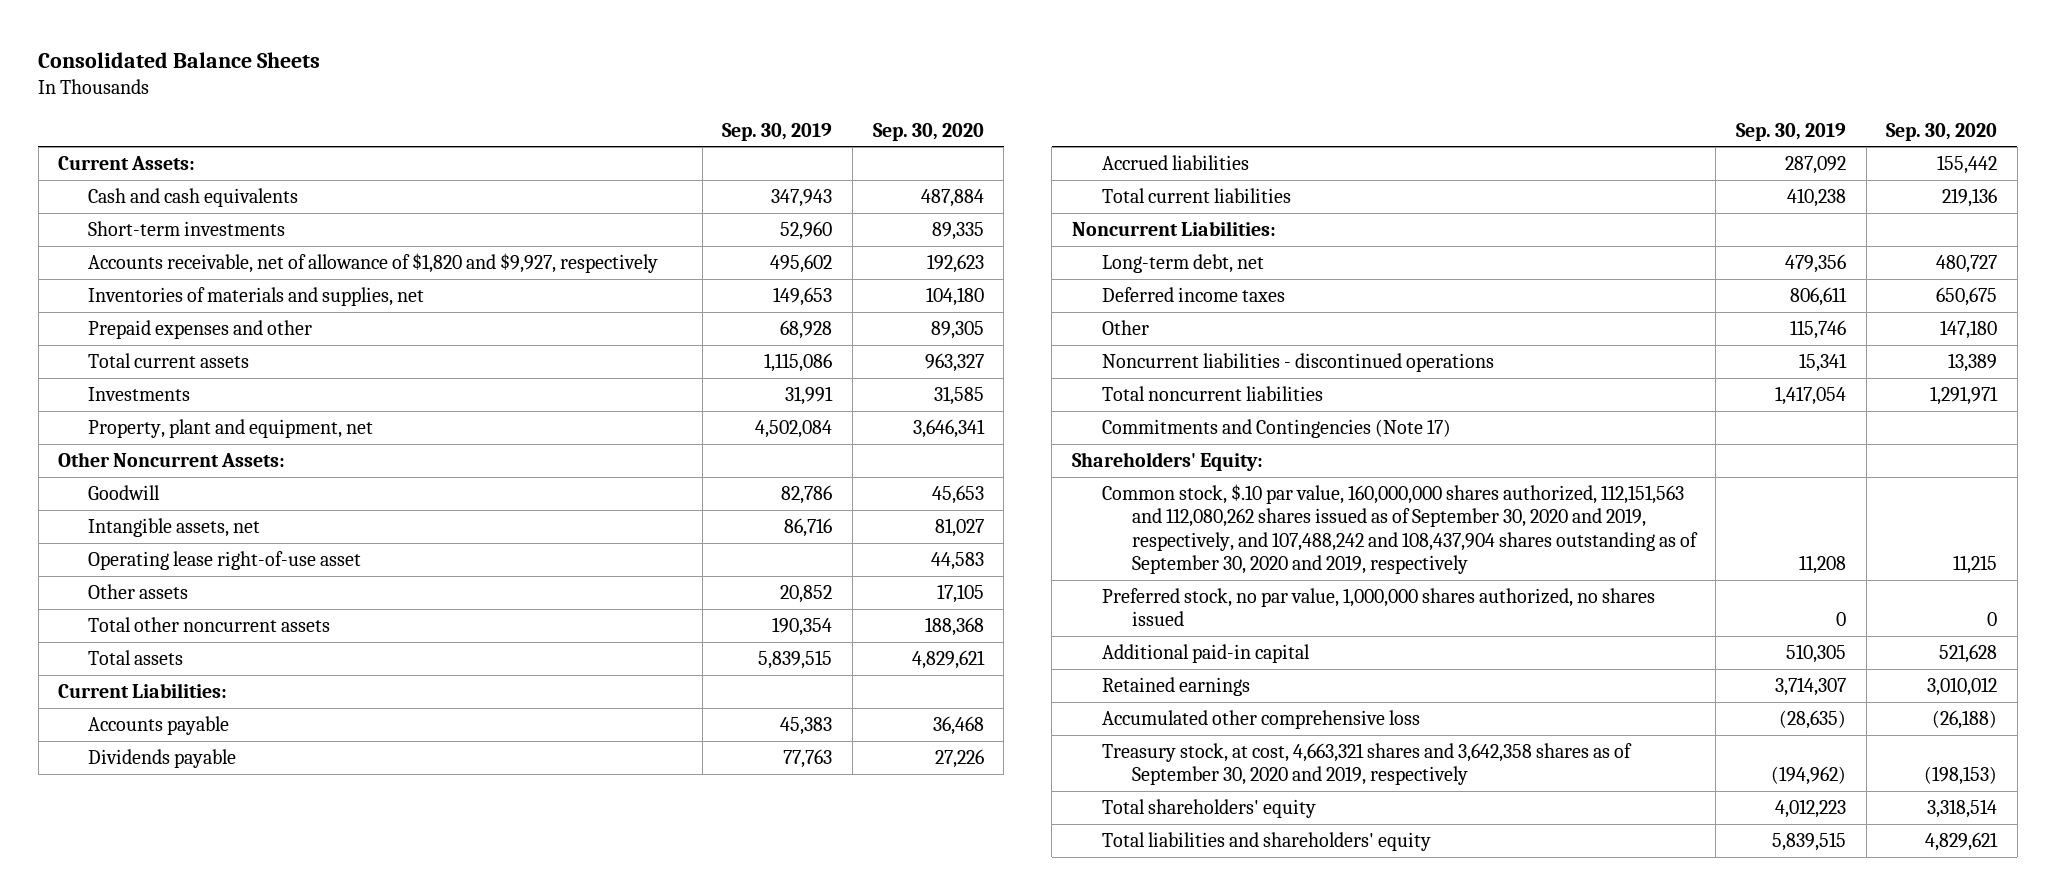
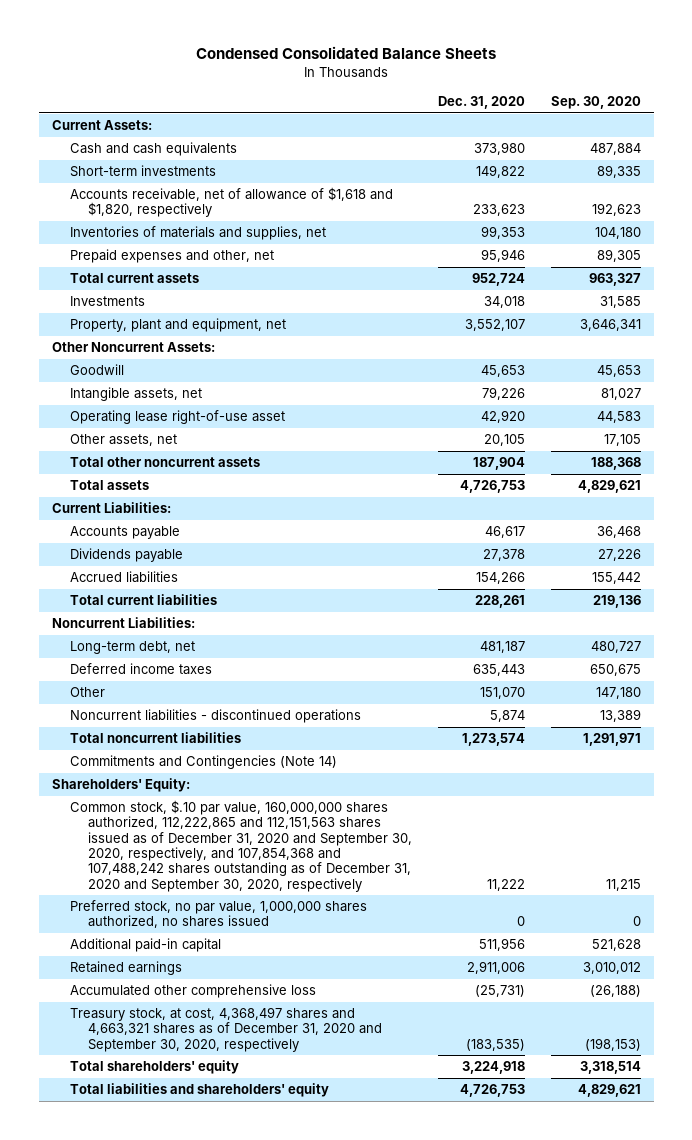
- Consolidated Balance Sheets
+ Condensed Consolidated Balance Sheets
- | Sep. 30, 2019 | Sep. 30, 2020
+ | Dec. 31, 2020 | Sep. 30, 2020
- Accounts receivable, net of allowance of $1,820 and $9,927, respectively | 495,602 | 192,623
+ Accounts receivable, net of allowance of $1,618 and $1,820, respectively | 233,623 | 192,623
- Prepaid expenses and other | 68,928 | 89,305
+ Prepaid expenses and other, net | 95,946 | 89,305
- Other assets | 20,852 | 17,105
+ Other assets, net | 20,105 | 17,105
- Commitments and Contingencies (Note 17)
+ Commitments and Contingencies (Note 14)
- Common stock, $.10 par value, 160,000,000 shares authorized, 112,151,563 and 112,080,262 shares issued as of September 30, 2020 and 2019, respectively, and 107,488,242 and 108,437,904 shares outstanding as of September 30, 2020 and 2019, respectively | 11,208 | 11,215
+ Common stock, $.10 par value, 160,000,000 shares authorized, 112,222,865 and 112,151,563 shares issued as of December 31, 2020 and September 30, 2020, respectively, and 107,854,368 and 107,488,242 shares outstanding as of December 31, 2020 and September 30, 2020, respectively | 11,222 | 11,215
- Treasury stock, at cost, 4,663,321 shares and 3,642,358 shares as of September 30, 2020 and 2019, respectively | (194,962) | (198,153)
+ Treasury stock, at cost, 4,368,497 shares and 4,663,321 shares as of December 31, 2020 and September 30, 2020, respectively | (183,535) | (198,153)

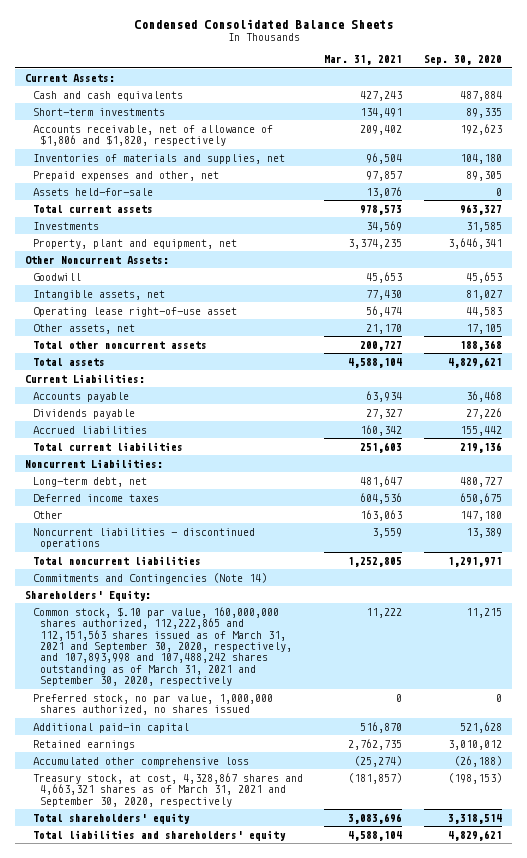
- | Dec. 31, 2020 | Sep. 30, 2020
+ | Mar. 31, 2021 | Sep. 30, 2020
- Accounts receivable, net of allowance of $1,618 and $1,820, respectively | 233,623 | 192,623
+ Accounts receivable, net of allowance of $1,806 and $1,820, respectively | 209,402 | 192,623
+ Assets held-for-sale | 13,076 | 0
- Common stock, $.10 par value, 160,000,000 shares authorized, 112,222,865 and 112,151,563 shares issued as of December 31, 2020 and September 30, 2020, respectively, and 107,854,368 and 107,488,242 shares outstanding as of December 31, 2020 and September 30, 2020, respectively | 11,222 | 11,215
+ Common stock, $.10 par value, 160,000,000 shares authorized, 112,222,865 and 112,151,563 shares issued as of March 31, 2021 and September 30, 2020, respectively, and 107,893,998 and 107,488,242 shares outstanding as of March 31, 2021 and September 30, 2020, respectively | 11,222 | 11,215
- Treasury stock, at cost, 4,368,497 shares and 4,663,321 shares as of December 31, 2020 and September 30, 2020, respectively | (183,535) | (198,153)
+ Treasury stock, at cost, 4,328,867 shares and 4,663,321 shares as of March 31, 2021 and September 30, 2020, respectively | (181,857) | (198,153)

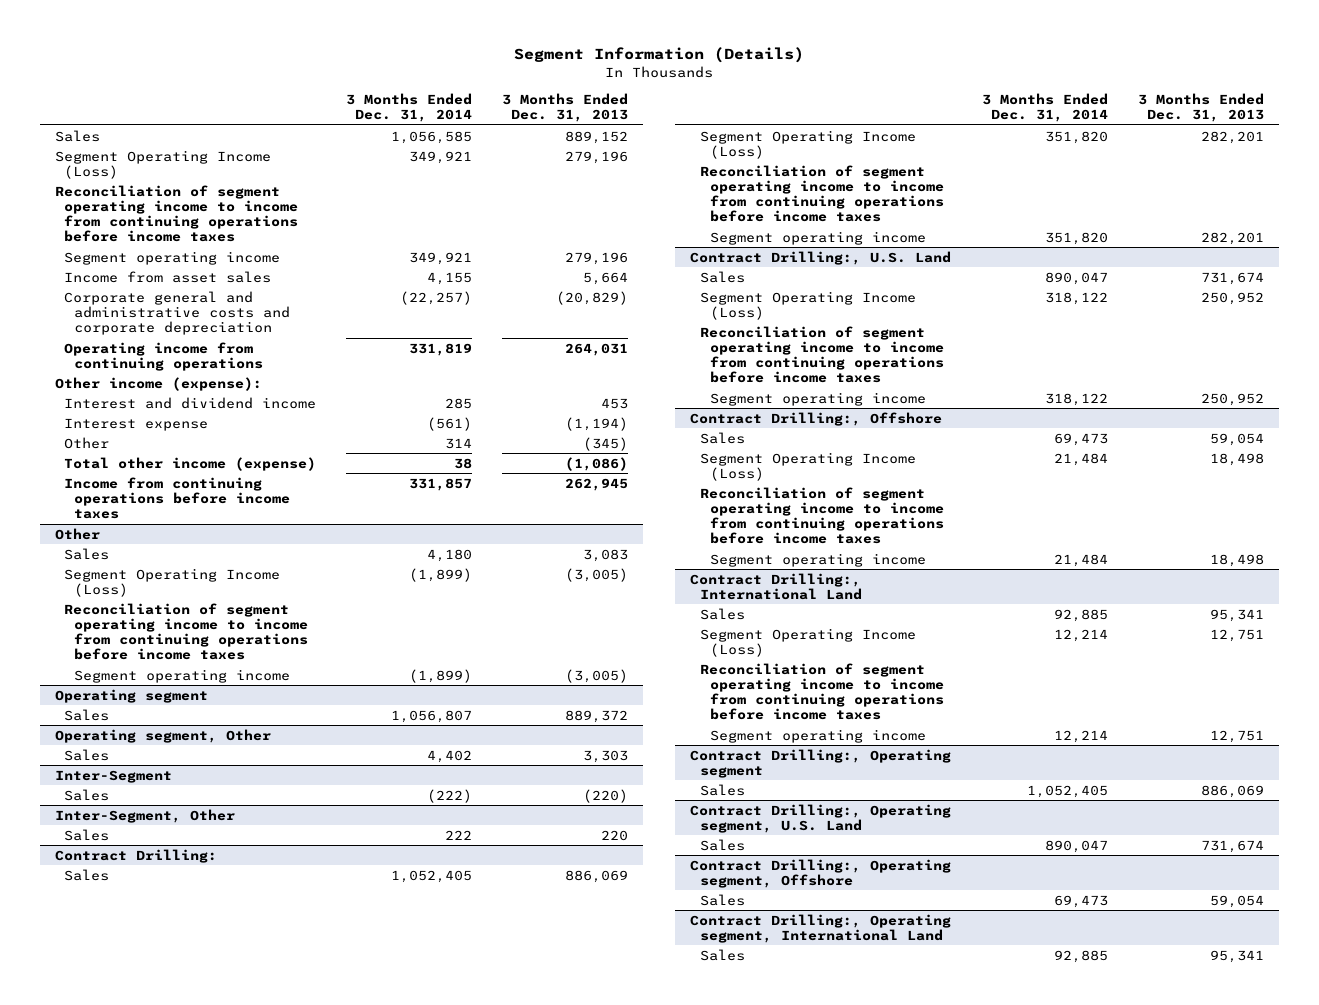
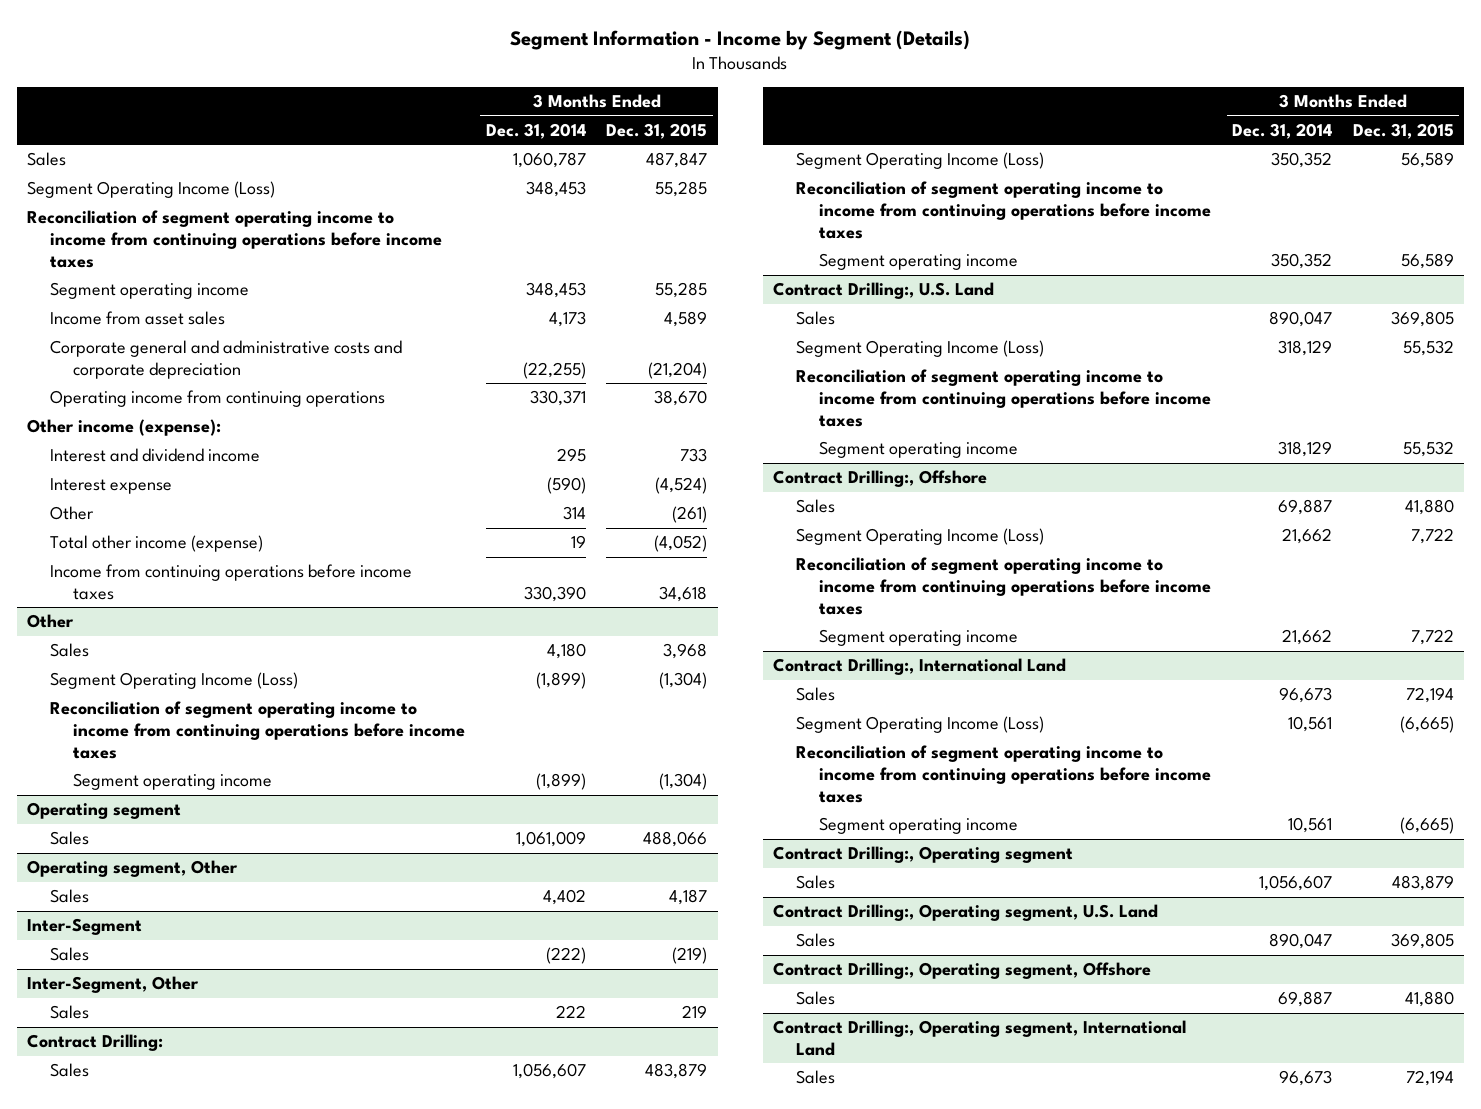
- Segment Information (Details)
+ Segment Information - Income by Segment (Details)
- | 3 Months Ended Dec. 31, 2014 | 3 Months Ended Dec. 31, 2013
+ | 3 Months Ended Dec. 31, 2014 | 3 Months Ended Dec. 31, 2015
- Sales | 1,056,585 | 889,152
- Segment Operating Income (Loss) | 349,921 | 279,196
+ Sales | 1,060,787 | 487,847
+ Segment Operating Income (Loss) | 348,453 | 55,285
- Segment operating income | 349,921 | 279,196
- Income from asset sales | 4,155 | 5,664
- Corporate general and administrative costs and corporate depreciation | (22,257) | (20,829)
- Operating income from continuing operations | 331,819 | 264,031
+ Segment operating income | 348,453 | 55,285
+ Income from asset sales | 4,173 | 4,589
+ Corporate general and administrative costs and corporate depreciation | (22,255) | (21,204)
+ Operating income from continuing operations | 330,371 | 38,670
- Interest and dividend income | 285 | 453
- Interest expense | (561) | (1,194)
+ Interest and dividend income | 295 | 733
+ Interest expense | (590) | (4,524)
- Total other income (expense) | 38 | (1,086)
- Income from continuing operations before income taxes | 331,857 | 262,945
+ Total other income (expense) | 19 | (4,052)
+ Income from continuing operations before income taxes | 330,390 | 34,618
@ Operating segment
- Sales | 1,056,807 | 889,372
+ Sales | 1,061,009 | 488,066
@ Contract Drilling:
- Sales | 1,052,405 | 886,069
- Segment Operating Income (Loss) | 351,820 | 282,201
+ Sales | 1,056,607 | 483,879
+ Segment Operating Income (Loss) | 350,352 | 56,589
- Segment operating income | 351,820 | 282,201
+ Segment operating income | 350,352 | 56,589
@ Contract Drilling:, U.S. Land
- Segment Operating Income (Loss) | 318,122 | 250,952
+ Segment Operating Income (Loss) | 318,129 | 55,532
- Segment operating income | 318,122 | 250,952
+ Segment operating income | 318,129 | 55,532
@ Contract Drilling:, Offshore
- Sales | 69,473 | 59,054
- Segment Operating Income (Loss) | 21,484 | 18,498
+ Sales | 69,887 | 41,880
+ Segment Operating Income (Loss) | 21,662 | 7,722
- Segment operating income | 21,484 | 18,498
+ Segment operating income | 21,662 | 7,722
@ Contract Drilling:, International Land
- Sales | 92,885 | 95,341
- Segment Operating Income (Loss) | 12,214 | 12,751
+ Sales | 96,673 | 72,194
+ Segment Operating Income (Loss) | 10,561 | (6,665)
- Segment operating income | 12,214 | 12,751
+ Segment operating income | 10,561 | (6,665)
@ Contract Drilling:, Operating segment
- Sales | 1,052,405 | 886,069
+ Sales | 1,056,607 | 483,879
@ Contract Drilling:, Operating segment, Offshore
- Sales | 69,473 | 59,054
+ Sales | 69,887 | 41,880
@ Contract Drilling:, Operating segment, International Land
- Sales | 92,885 | 95,341
+ Sales | 96,673 | 72,194

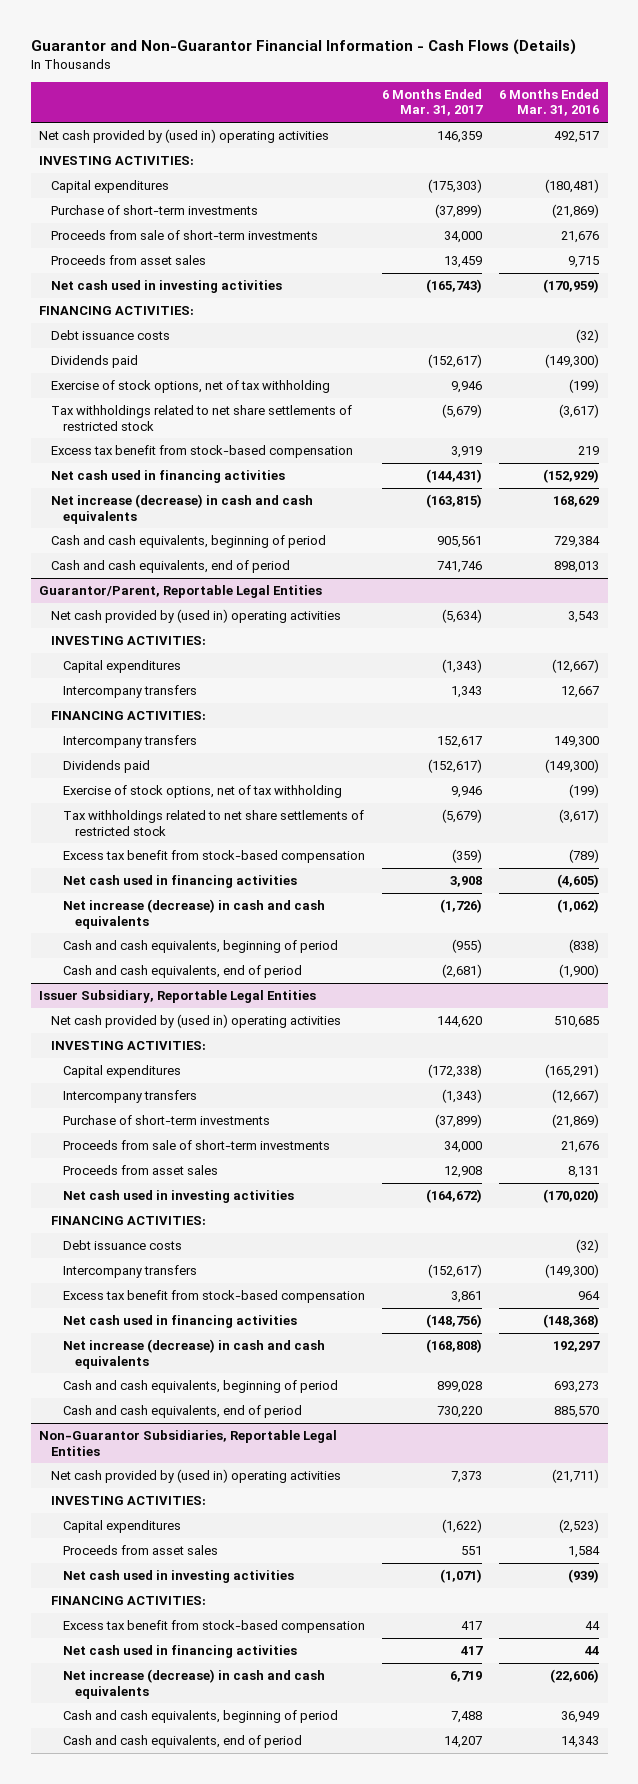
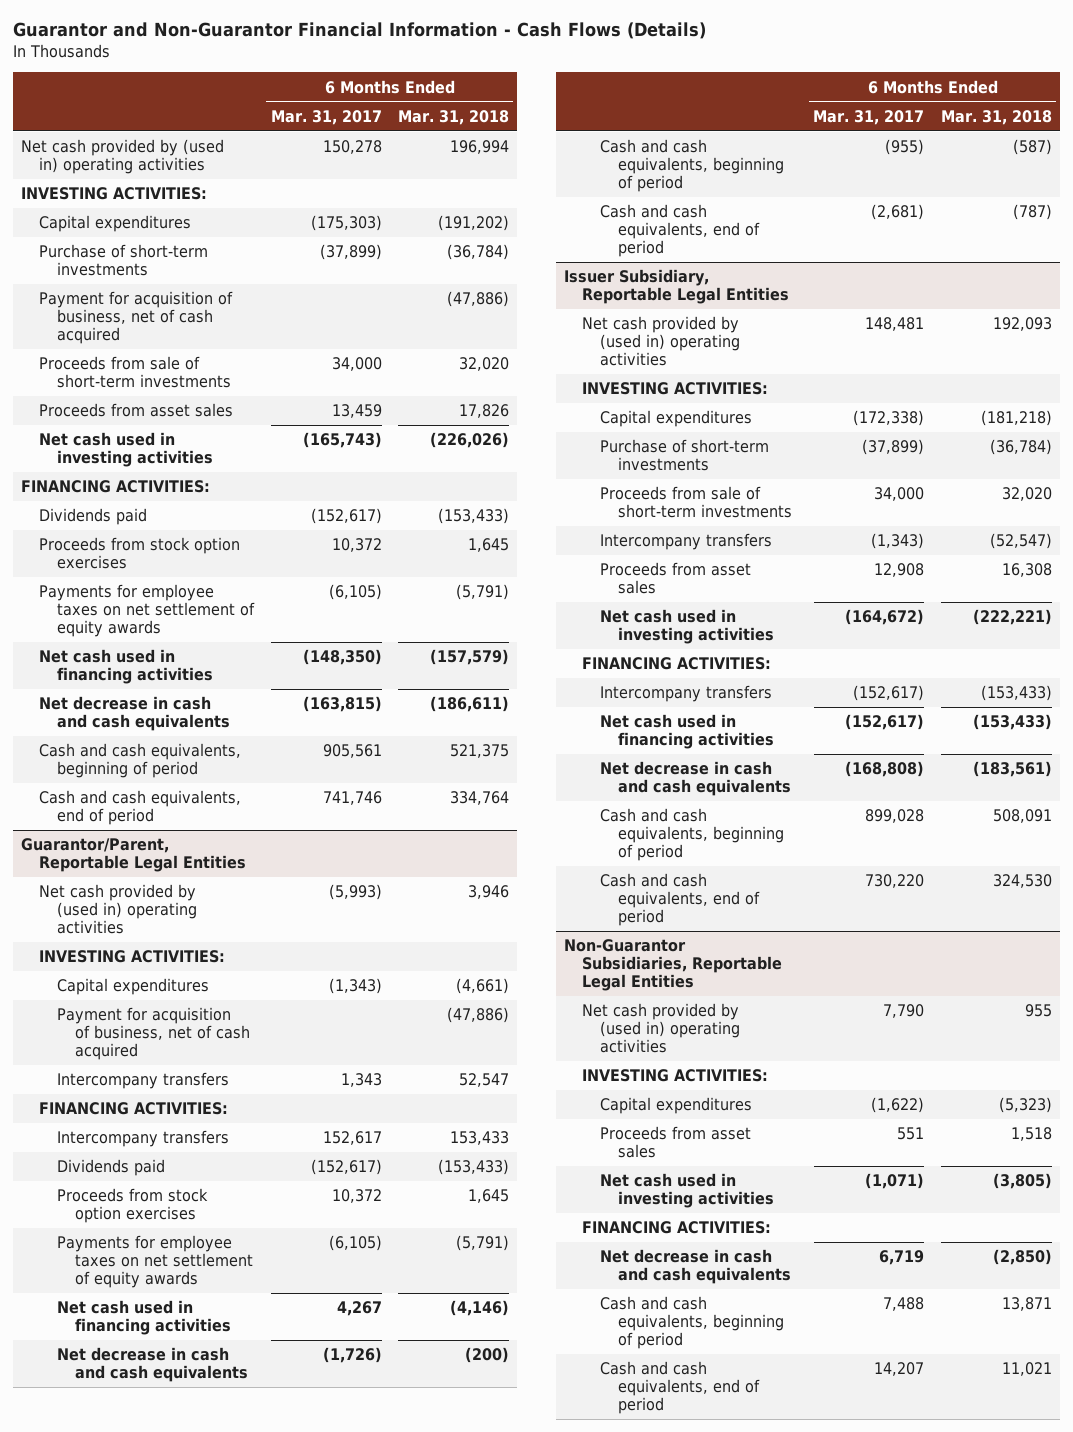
- | 6 Months Ended Mar. 31, 2017 | 6 Months Ended Mar. 31, 2016
+ | 6 Months Ended Mar. 31, 2017 | 6 Months Ended Mar. 31, 2018
- Net cash provided by (used in) operating activities | 146,359 | 492,517
+ Net cash provided by (used in) operating activities | 150,278 | 196,994
+ Payment for acquisition of business, net of cash acquired | | (47,886)
- Debt issuance costs | | (32)
- Exercise of stock options, net of tax withholding | 9,946 | (199)
- Tax withholdings related to net share settlements of restricted stock | (5,679) | (3,617)
- Excess tax benefit from stock-based compensation | 3,919 | 219
- Net cash used in financing activities | (144,431) | (152,929)
- Net increase (decrease) in cash and cash equivalents | (163,815) | 168,629
+ Proceeds from stock option exercises | 10,372 | 1,645
+ Payments for employee taxes on net settlement of equity awards | (6,105) | (5,791)
+ Net cash used in financing activities | (148,350) | (157,579)
+ Net decrease in cash and cash equivalents | (163,815) | (186,611)
@ Guarantor/Parent, Reportable Legal Entities
- Net cash provided by (used in) operating activities | (5,634) | 3,543
+ Net cash provided by (used in) operating activities | (5,993) | 3,946
+ Payment for acquisition of business, net of cash acquired | | (47,886)
- Exercise of stock options, net of tax withholding | 9,946 | (199)
- Tax withholdings related to net share settlements of restricted stock | (5,679) | (3,617)
- Excess tax benefit from stock-based compensation | (359) | (789)
- Net cash used in financing activities | 3,908 | (4,605)
- Net increase (decrease) in cash and cash equivalents | (1,726) | (1,062)
+ Proceeds from stock option exercises | 10,372 | 1,645
+ Payments for employee taxes on net settlement of equity awards | (6,105) | (5,791)
+ Net cash used in financing activities | 4,267 | (4,146)
+ Net decrease in cash and cash equivalents | (1,726) | (200)
@ Issuer Subsidiary, Reportable Legal Entities
- Net cash provided by (used in) operating activities | 144,620 | 510,685
+ Net cash provided by (used in) operating activities | 148,481 | 192,093
moved down: Intercompany transfers | (1,343) | (52,547)
- Debt issuance costs | | (32)
- Excess tax benefit from stock-based compensation | 3,861 | 964
- Net cash used in financing activities | (148,756) | (148,368)
- Net increase (decrease) in cash and cash equivalents | (168,808) | 192,297
+ Net cash used in financing activities | (152,617) | (153,433)
+ Net decrease in cash and cash equivalents | (168,808) | (183,561)
@ Non-Guarantor Subsidiaries, Reportable Legal Entities
- Net cash provided by (used in) operating activities | 7,373 | (21,711)
+ Net cash provided by (used in) operating activities | 7,790 | 955
- Excess tax benefit from stock-based compensation | 417 | 44
- Net cash used in financing activities | 417 | 44
- Net increase (decrease) in cash and cash equivalents | 6,719 | (22,606)
+ Net decrease in cash and cash equivalents | 6,719 | (2,850)

